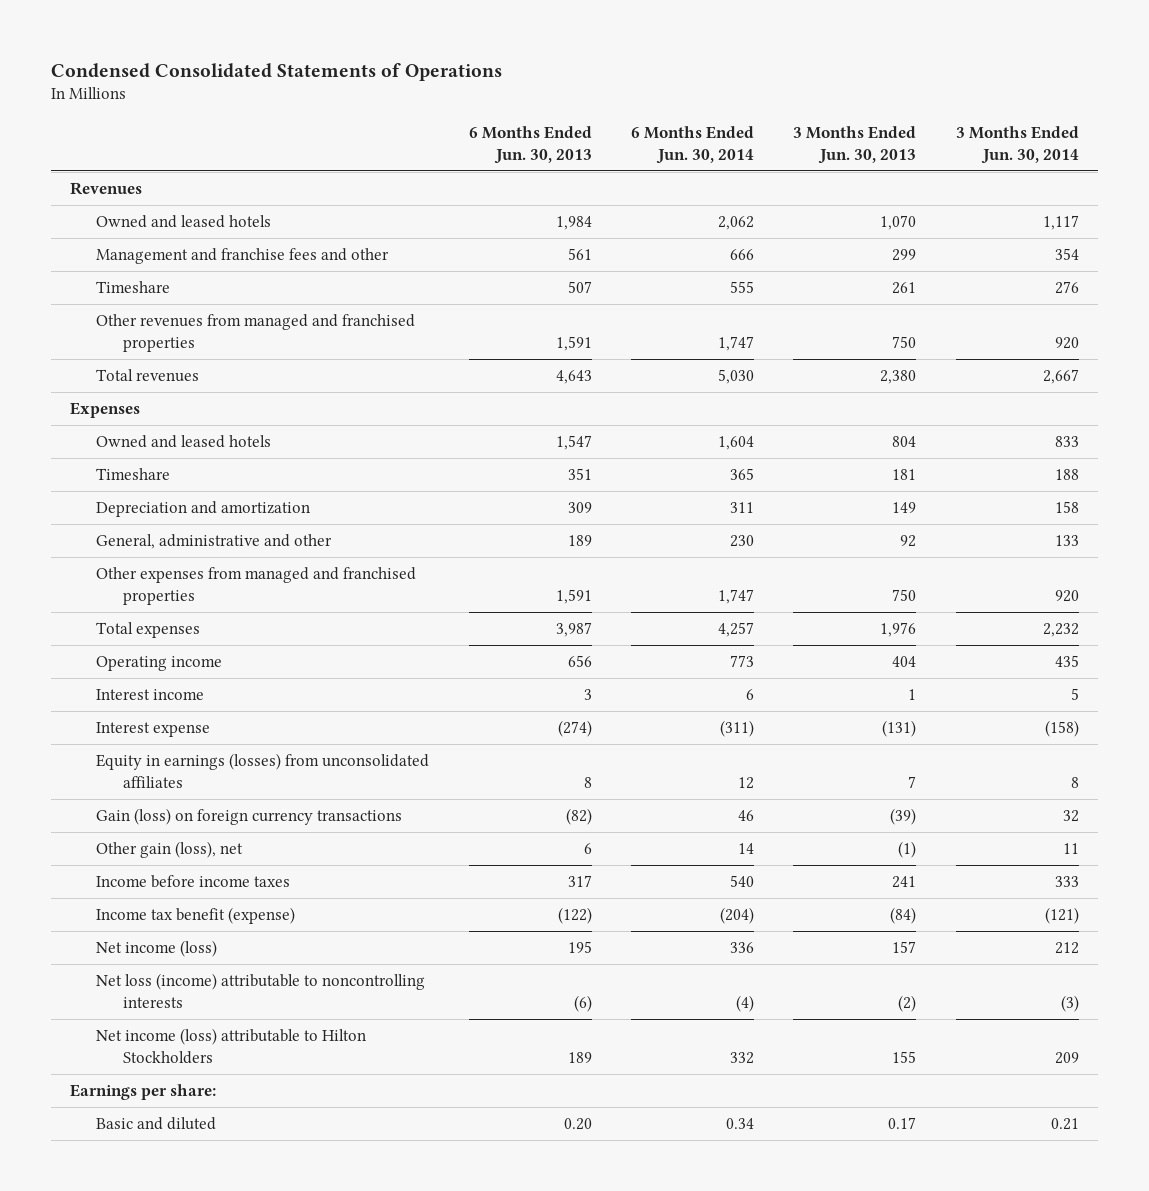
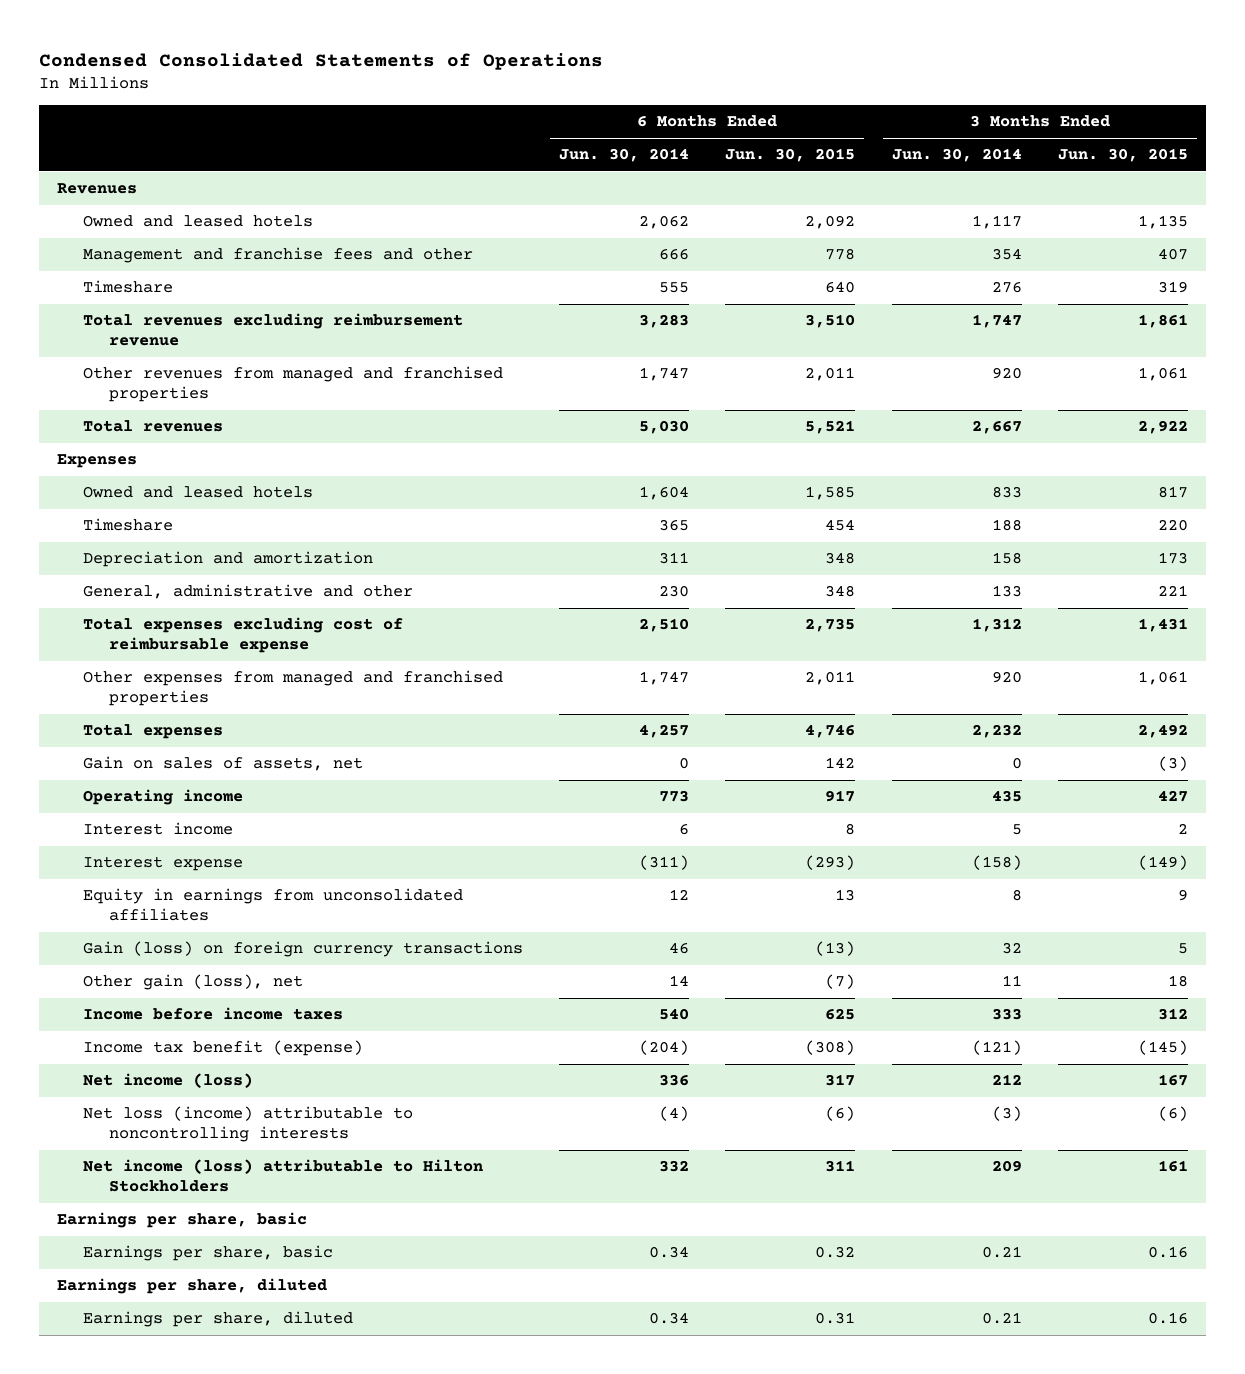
- | 6 Months Ended Jun. 30, 2013 | 6 Months Ended Jun. 30, 2014 | 3 Months Ended Jun. 30, 2013 | 3 Months Ended Jun. 30, 2014
+ | 6 Months Ended Jun. 30, 2014 | 6 Months Ended Jun. 30, 2015 | 3 Months Ended Jun. 30, 2014 | 3 Months Ended Jun. 30, 2015
+ Total revenues excluding reimbursement revenue | 3,283 | 3,510 | 1,747 | 1,861
+ Total expenses excluding cost of reimbursable expense | 2,510 | 2,735 | 1,312 | 1,431
+ Gain on sales of assets, net | 0 | 142 | 0 | (3)
- Equity in earnings (losses) from unconsolidated affiliates | 8 | 12 | 7 | 8
+ Equity in earnings from unconsolidated affiliates | 12 | 13 | 8 | 9
- Earnings per share:
- Basic and diluted | 0.20 | 0.34 | 0.17 | 0.21
+ Earnings per share, basic
+ Earnings per share, basic | 0.34 | 0.32 | 0.21 | 0.16
+ Earnings per share, diluted
+ Earnings per share, diluted | 0.34 | 0.31 | 0.21 | 0.16

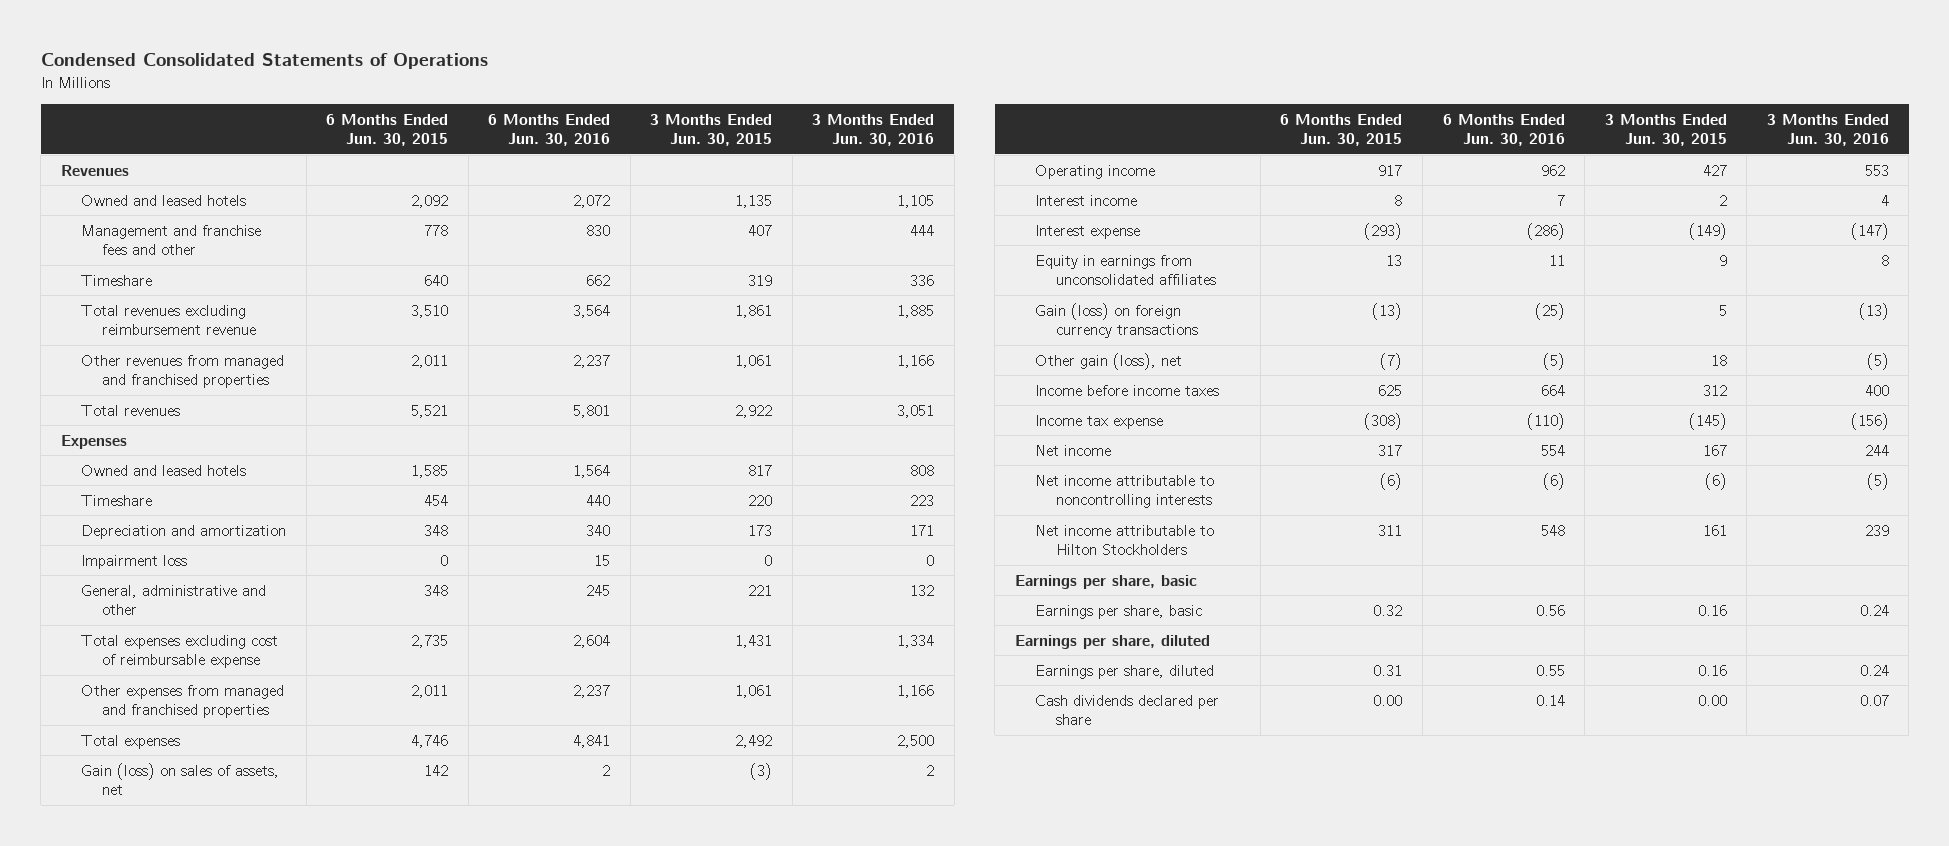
- | 6 Months Ended Jun. 30, 2014 | 6 Months Ended Jun. 30, 2015 | 3 Months Ended Jun. 30, 2014 | 3 Months Ended Jun. 30, 2015
+ | 6 Months Ended Jun. 30, 2015 | 6 Months Ended Jun. 30, 2016 | 3 Months Ended Jun. 30, 2015 | 3 Months Ended Jun. 30, 2016
+ Impairment loss | 0 | 15 | 0 | 0
- Gain on sales of assets, net | 0 | 142 | 0 | (3)
+ Gain (loss) on sales of assets, net | 142 | 2 | (3) | 2
- Income tax benefit (expense) | (204) | (308) | (121) | (145)
- Net income (loss) | 336 | 317 | 212 | 167
- Net loss (income) attributable to noncontrolling interests | (4) | (6) | (3) | (6)
- Net income (loss) attributable to Hilton Stockholders | 332 | 311 | 209 | 161
+ Income tax expense | (308) | (110) | (145) | (156)
+ Net income | 317 | 554 | 167 | 244
+ Net income attributable to noncontrolling interests | (6) | (6) | (6) | (5)
+ Net income attributable to Hilton Stockholders | 311 | 548 | 161 | 239
+ Cash dividends declared per share | 0.00 | 0.14 | 0.00 | 0.07

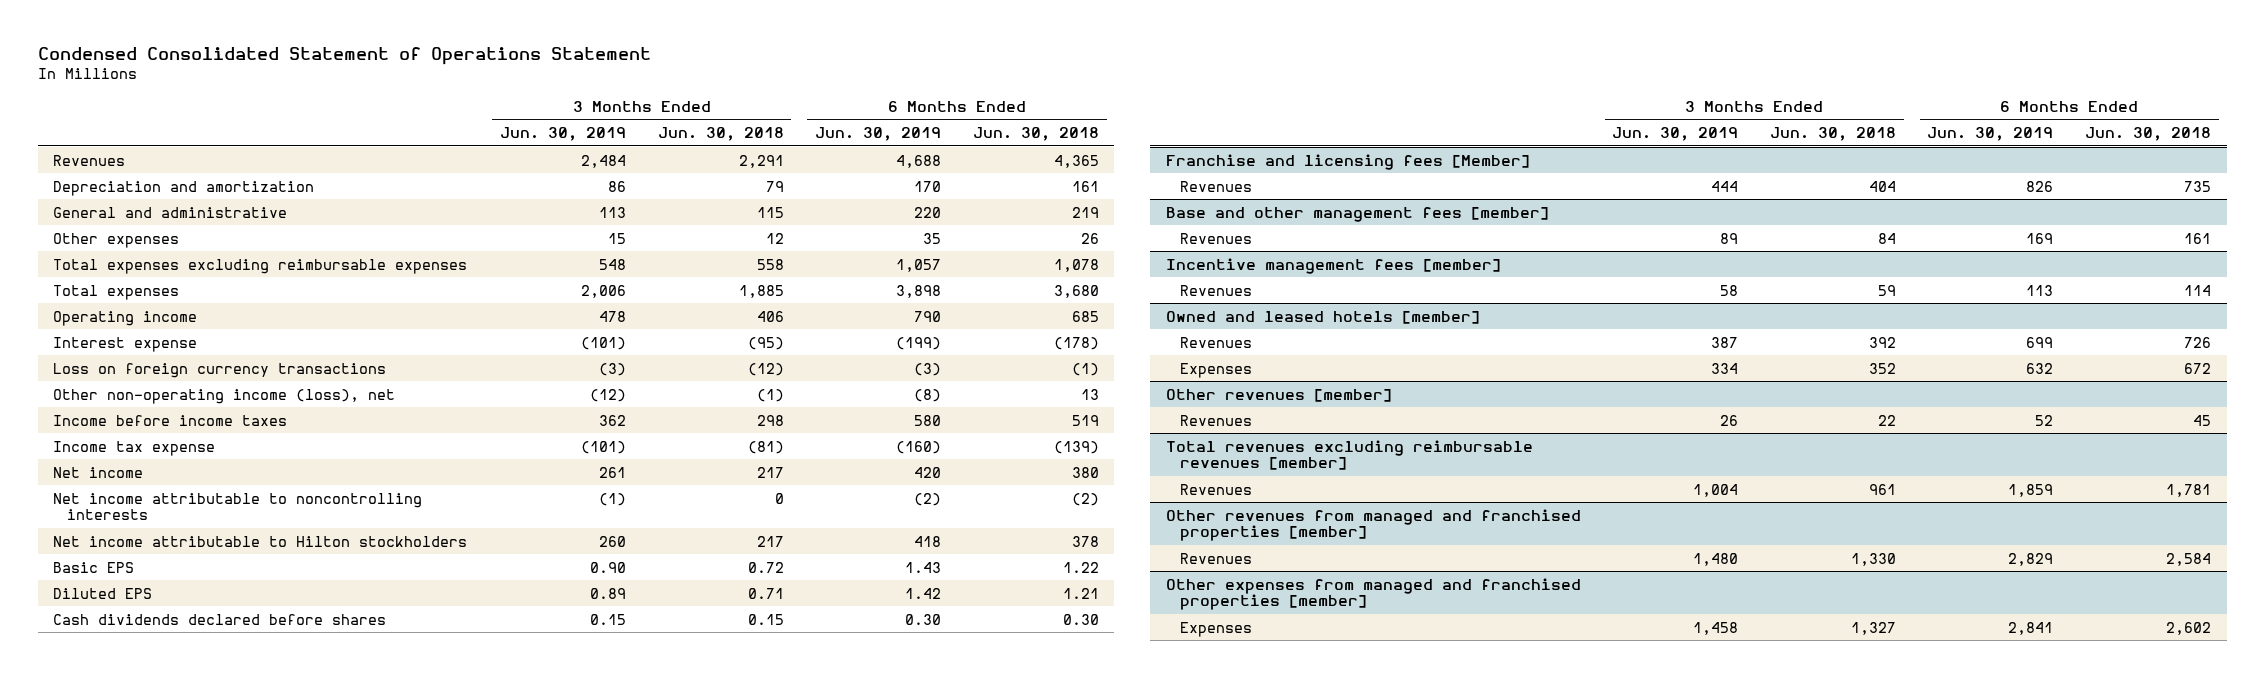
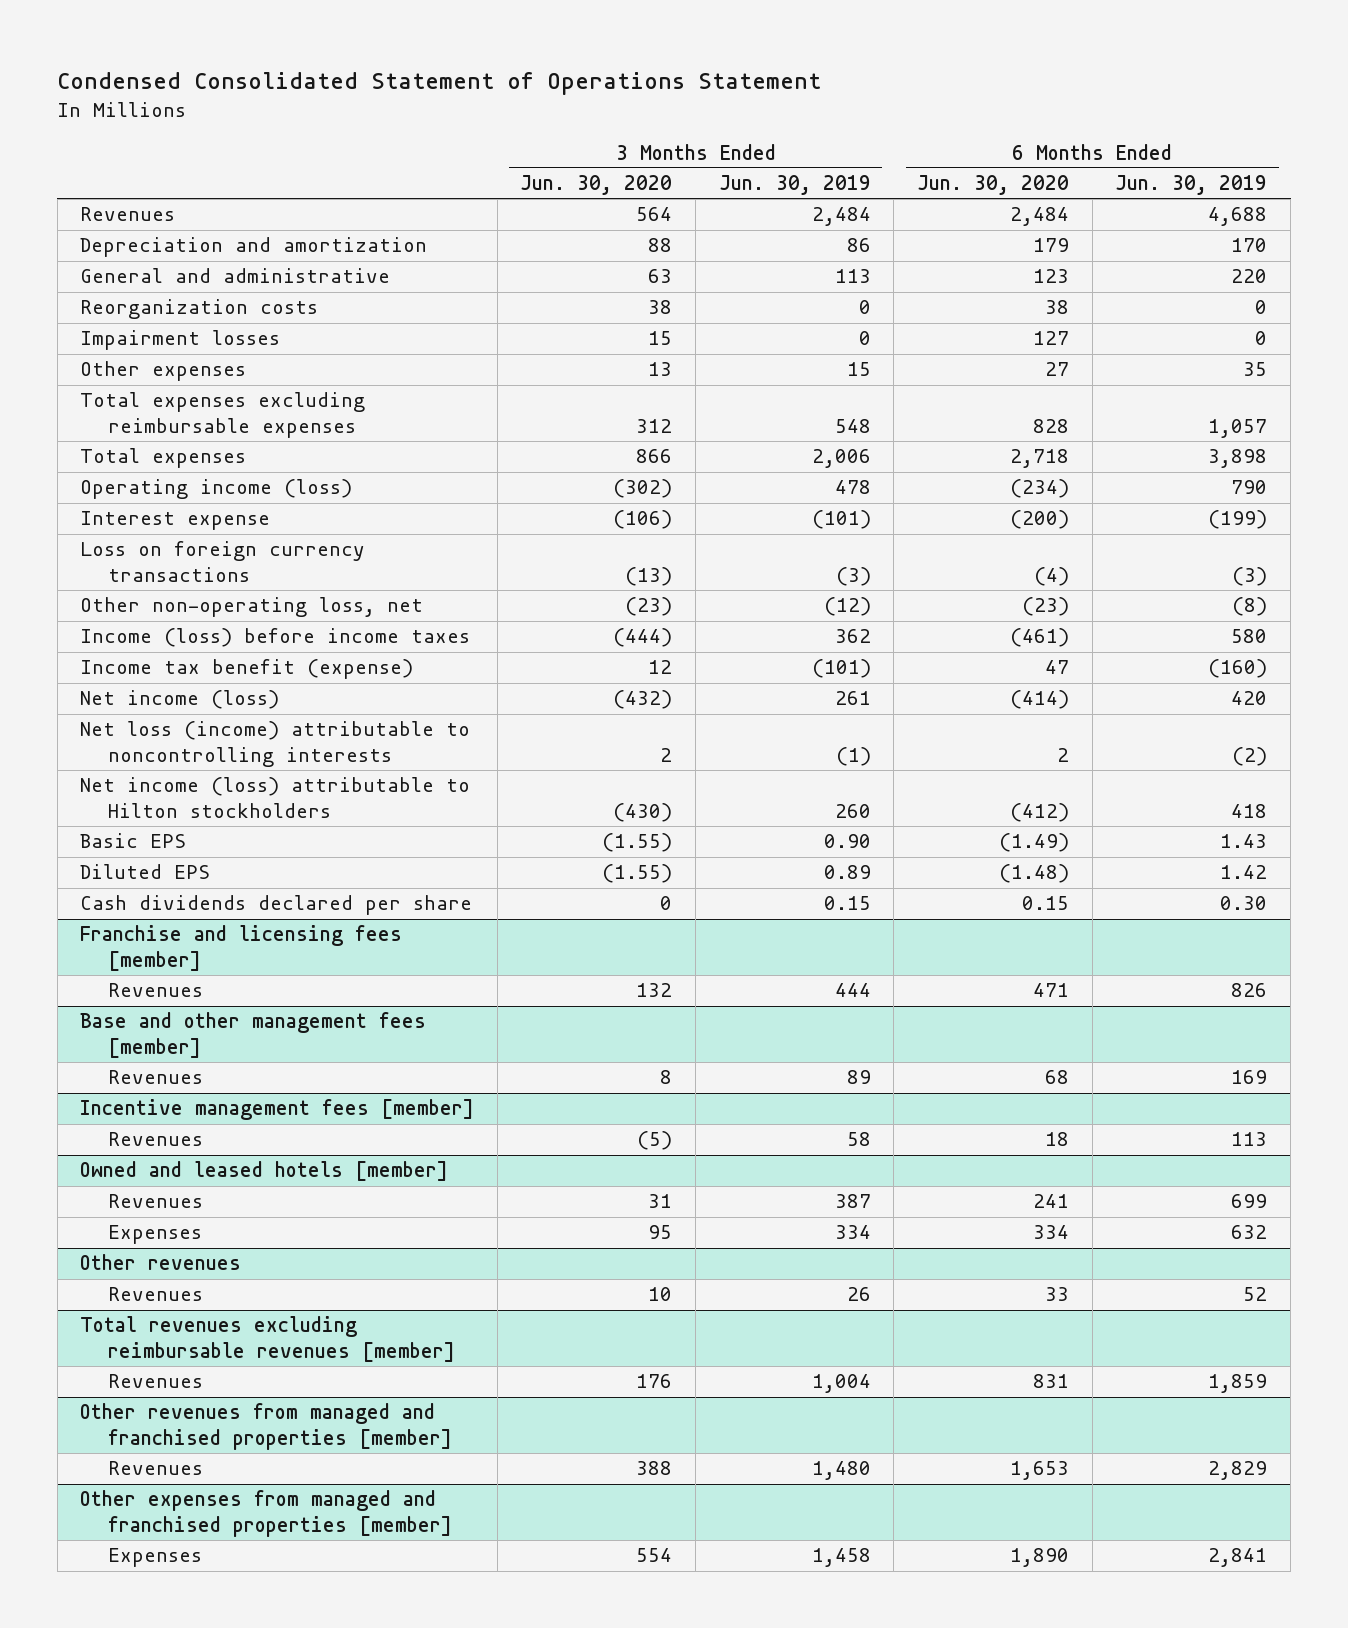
- | 3 Months Ended Jun. 30, 2019 | 3 Months Ended Jun. 30, 2018 | 6 Months Ended Jun. 30, 2019 | 6 Months Ended Jun. 30, 2018
+ | 3 Months Ended Jun. 30, 2020 | 3 Months Ended Jun. 30, 2019 | 6 Months Ended Jun. 30, 2020 | 6 Months Ended Jun. 30, 2019
+ Reorganization costs | 38 | 0 | 38 | 0
+ Impairment losses | 15 | 0 | 127 | 0
- Operating income | 478 | 406 | 790 | 685
+ Operating income (loss) | (302) | 478 | (234) | 790
- Other non-operating income (loss), net | (12) | (1) | (8) | 13
- Income before income taxes | 362 | 298 | 580 | 519
- Income tax expense | (101) | (81) | (160) | (139)
- Net income | 261 | 217 | 420 | 380
- Net income attributable to noncontrolling interests | (1) | 0 | (2) | (2)
- Net income attributable to Hilton stockholders | 260 | 217 | 418 | 378
+ Other non-operating loss, net | (23) | (12) | (23) | (8)
+ Income (loss) before income taxes | (444) | 362 | (461) | 580
+ Income tax benefit (expense) | 12 | (101) | 47 | (160)
+ Net income (loss) | (432) | 261 | (414) | 420
+ Net loss (income) attributable to noncontrolling interests | 2 | (1) | 2 | (2)
+ Net income (loss) attributable to Hilton stockholders | (430) | 260 | (412) | 418
- Cash dividends declared before shares | 0.15 | 0.15 | 0.30 | 0.30
- Franchise and licensing fees [Member]
+ Cash dividends declared per share | 0 | 0.15 | 0.15 | 0.30
+ Franchise and licensing fees [member]
- Other revenues [member]
+ Other revenues

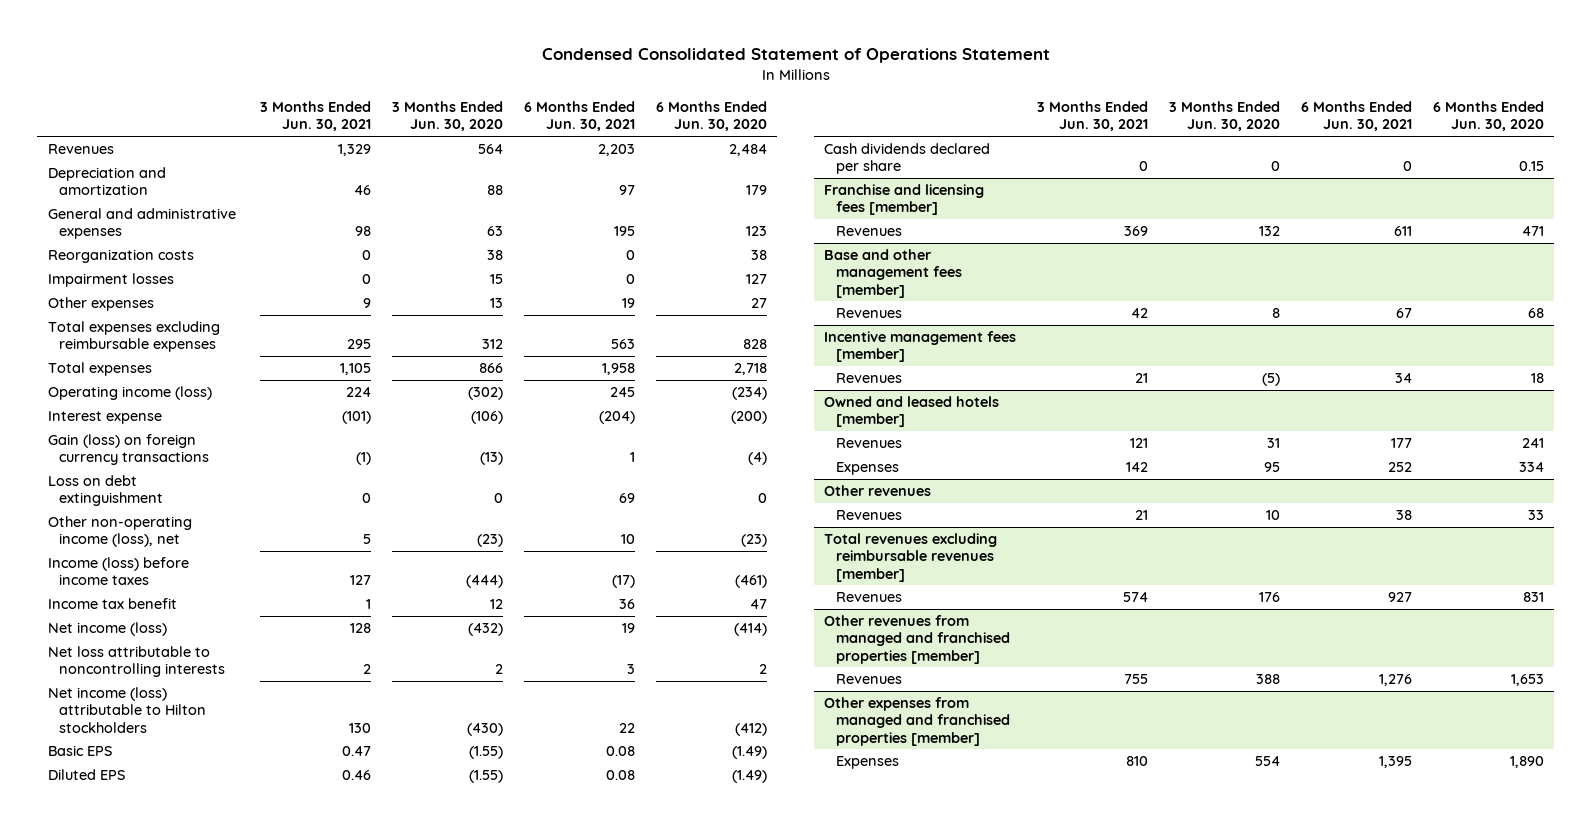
- | 3 Months Ended Jun. 30, 2020 | 3 Months Ended Jun. 30, 2019 | 6 Months Ended Jun. 30, 2020 | 6 Months Ended Jun. 30, 2019
+ | 3 Months Ended Jun. 30, 2021 | 3 Months Ended Jun. 30, 2020 | 6 Months Ended Jun. 30, 2021 | 6 Months Ended Jun. 30, 2020
- General and administrative | 63 | 113 | 123 | 220
+ General and administrative expenses | 98 | 63 | 195 | 123
- Loss on foreign currency transactions | (13) | (3) | (4) | (3)
- Other non-operating loss, net | (23) | (12) | (23) | (8)
+ Gain (loss) on foreign currency transactions | (1) | (13) | 1 | (4)
+ Loss on debt extinguishment | 0 | 0 | 69 | 0
+ Other non-operating income (loss), net | 5 | (23) | 10 | (23)
- Income tax benefit (expense) | 12 | (101) | 47 | (160)
+ Income tax benefit | 1 | 12 | 36 | 47
- Net loss (income) attributable to noncontrolling interests | 2 | (1) | 2 | (2)
+ Net loss attributable to noncontrolling interests | 2 | 2 | 3 | 2
- Diluted EPS | (1.55) | 0.89 | (1.48) | 1.42
+ Diluted EPS | 0.46 | (1.55) | 0.08 | (1.49)

